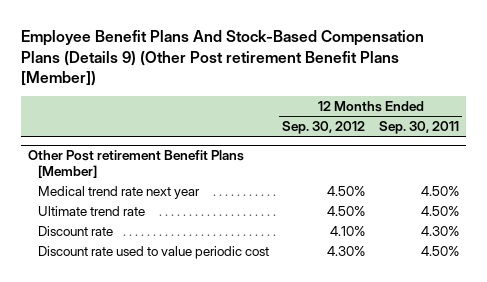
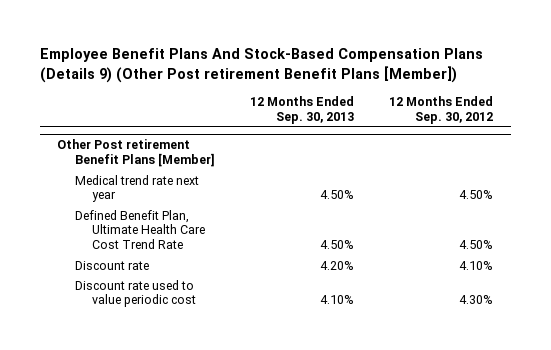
- | 12 Months Ended Sep. 30, 2012 | 12 Months Ended Sep. 30, 2011
+ | 12 Months Ended Sep. 30, 2013 | 12 Months Ended Sep. 30, 2012
@ Other Post retirement Benefit Plans [Member]
- Ultimate trend rate | 4.50% | 4.50%
+ Defined Benefit Plan, Ultimate Health Care Cost Trend Rate | 4.50% | 4.50%

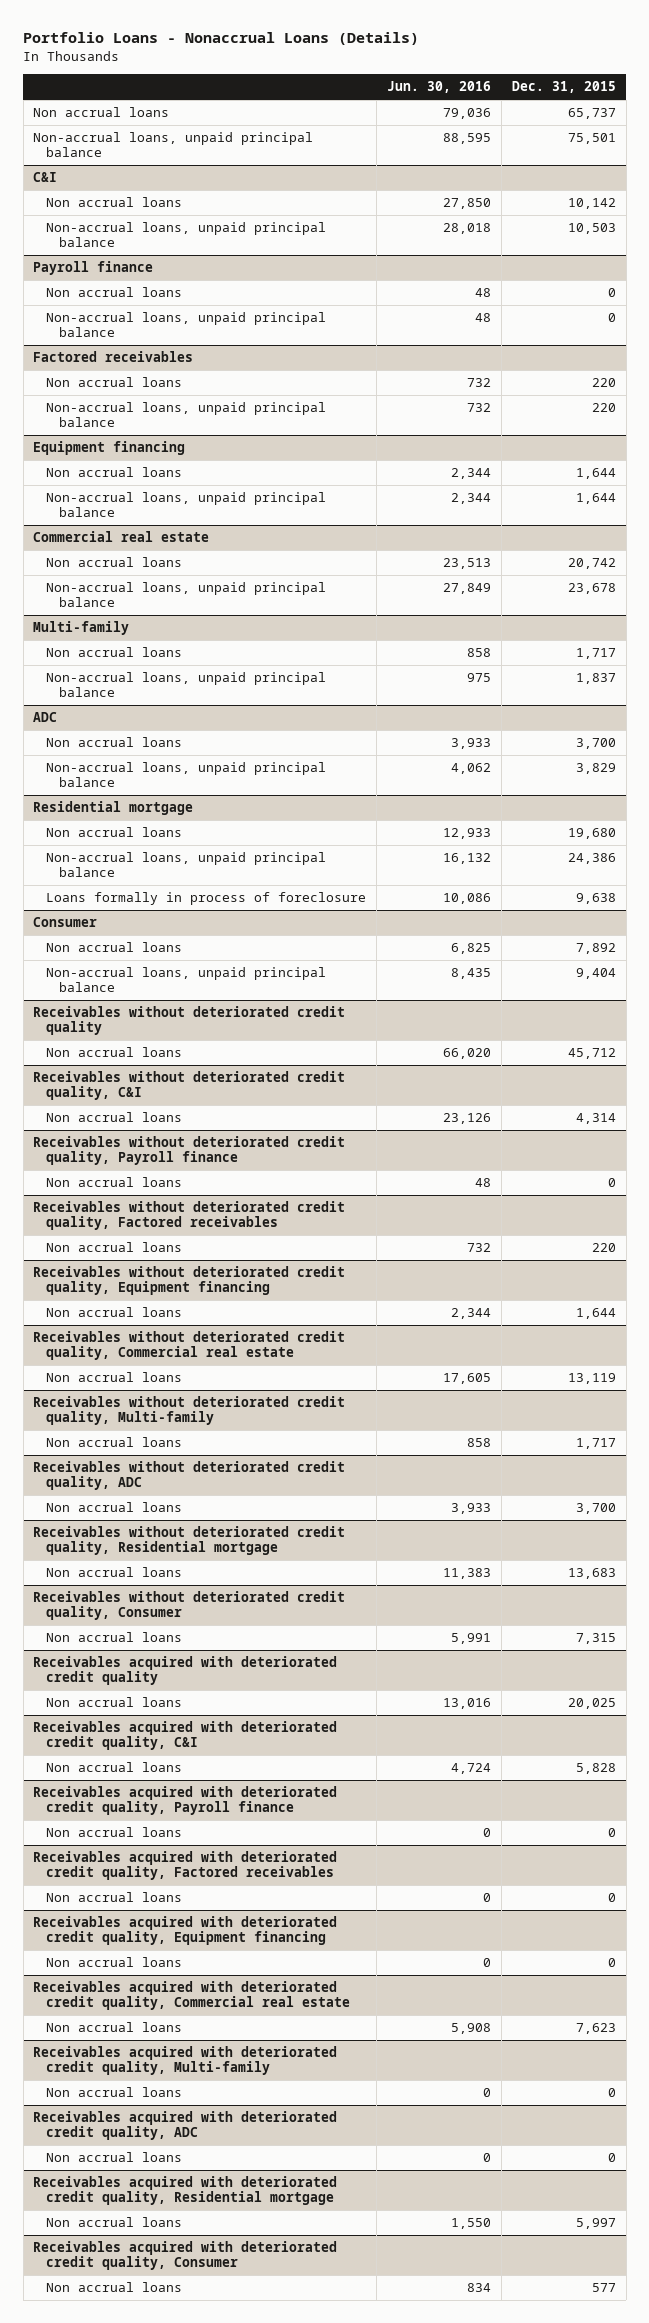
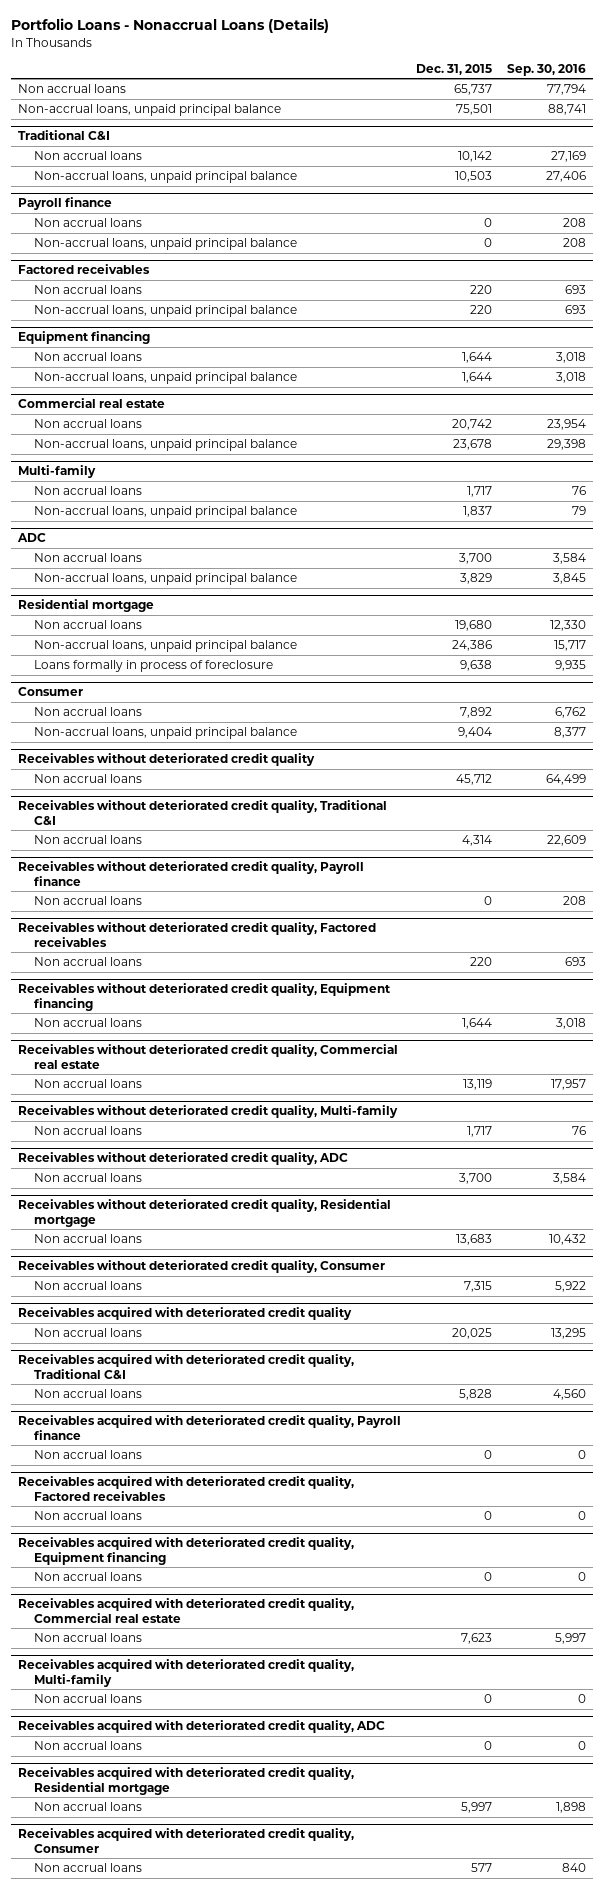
- | Jun. 30, 2016 | Dec. 31, 2015
+ | Dec. 31, 2015 | Sep. 30, 2016
- C&I
+ Traditional C&I
- Receivables without deteriorated credit quality, C&I
+ Receivables without deteriorated credit quality, Traditional C&I
- Receivables acquired with deteriorated credit quality, C&I
+ Receivables acquired with deteriorated credit quality, Traditional C&I

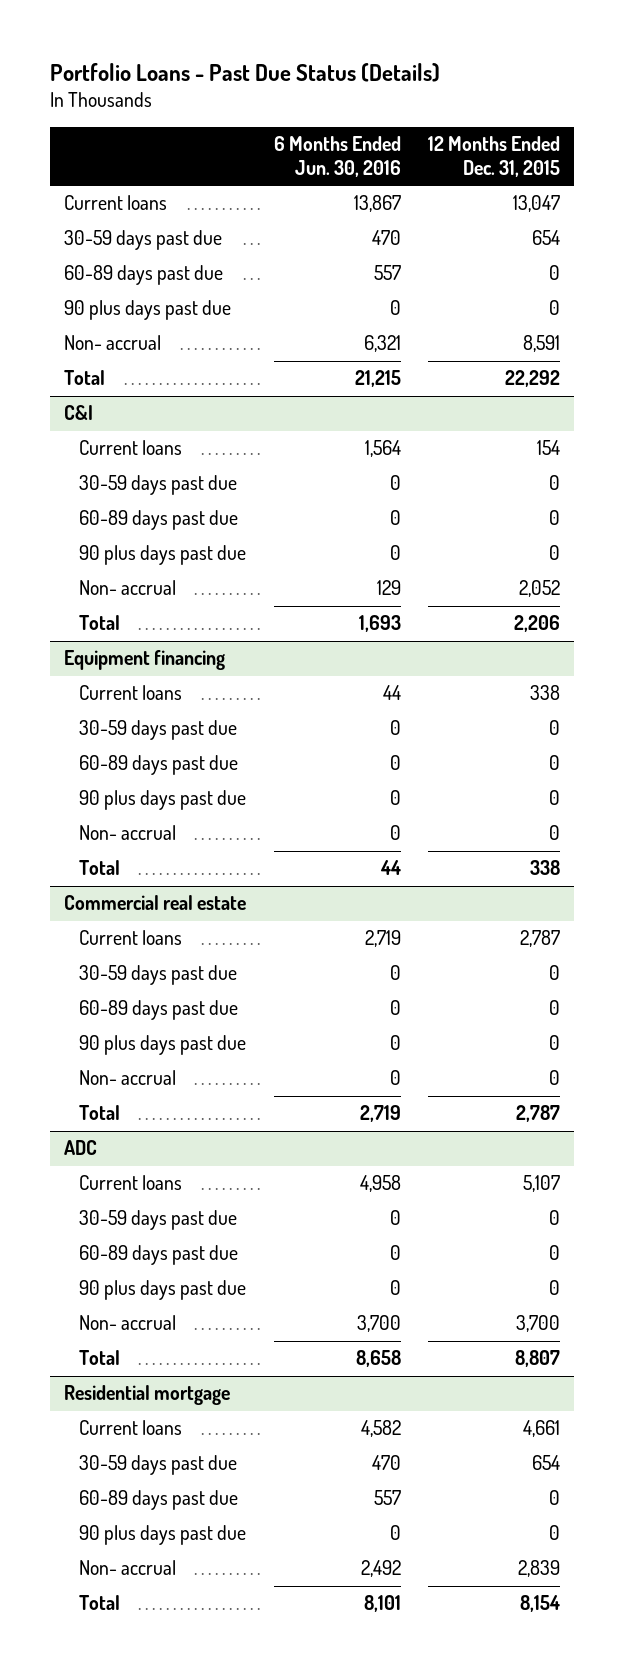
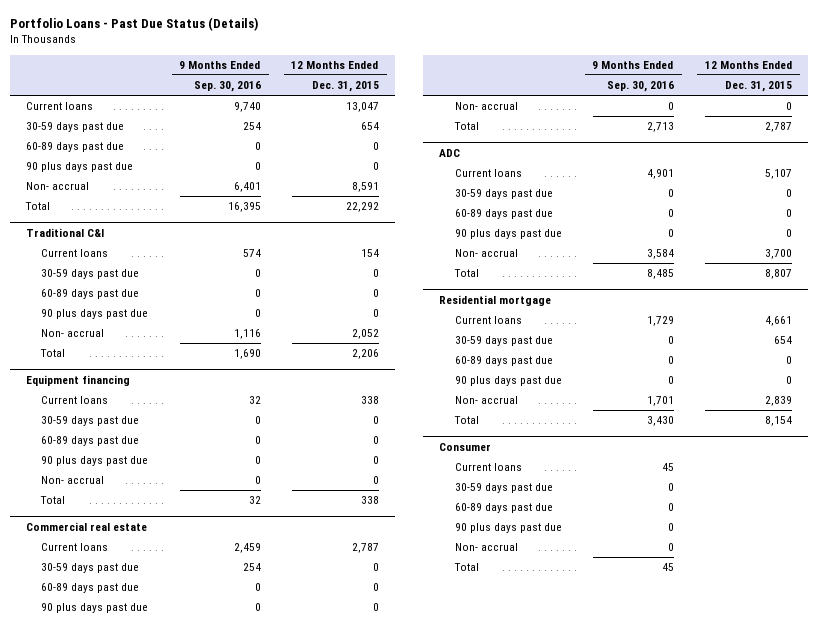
- | 6 Months Ended Jun. 30, 2016 | 12 Months Ended Dec. 31, 2015
+ | 9 Months Ended Sep. 30, 2016 | 12 Months Ended Dec. 31, 2015
- C&I
+ Traditional C&I
+ Consumer
+ Current loans | 45 |
+ 30-59 days past due | 0 |
+ 60-89 days past due | 0 |
+ 90 plus days past due | 0 |
+ Non- accrual | 0 |
+ Total | 45 |

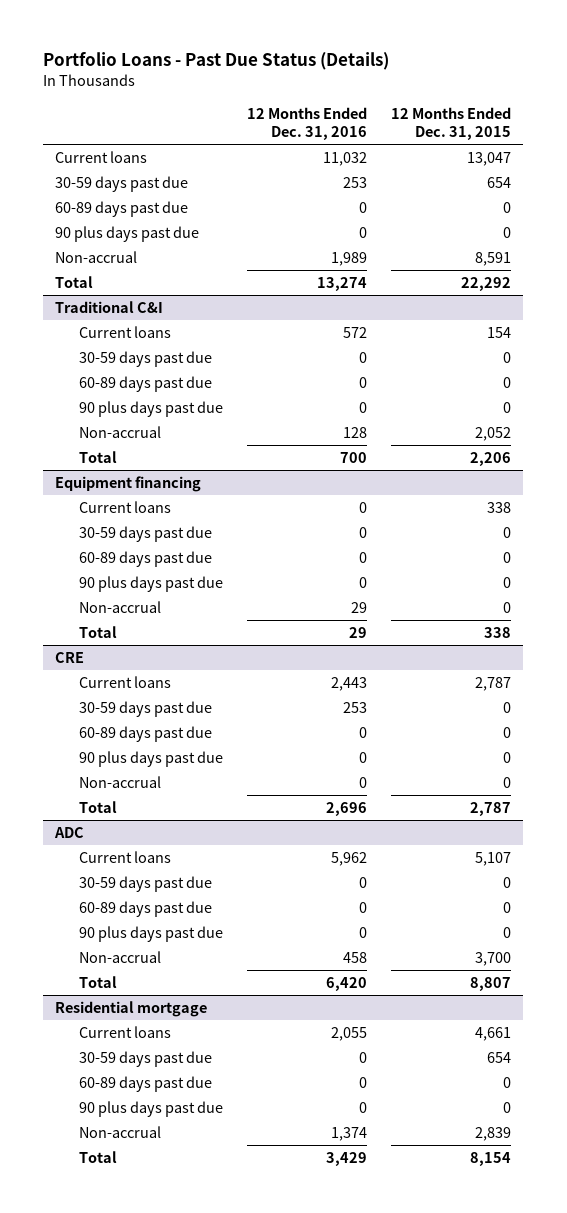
- | 9 Months Ended Sep. 30, 2016 | 12 Months Ended Dec. 31, 2015
+ | 12 Months Ended Dec. 31, 2016 | 12 Months Ended Dec. 31, 2015
- Non- accrual | 6,401 | 8,591
+ Non-accrual | 1,989 | 8,591
@ Traditional C&I
- Non- accrual | 1,116 | 2,052
+ Non-accrual | 128 | 2,052
@ Equipment financing
- Non- accrual | 0 | 0
+ Non-accrual | 29 | 0
- Commercial real estate
+ CRE
- Non- accrual | 0 | 0
+ Non-accrual | 0 | 0
@ ADC
- Non- accrual | 3,584 | 3,700
+ Non-accrual | 458 | 3,700
@ Residential mortgage
- Non- accrual | 1,701 | 2,839
+ Non-accrual | 1,374 | 2,839
- Consumer
- Current loans | 45 |
- 30-59 days past due | 0 |
- 60-89 days past due | 0 |
- 90 plus days past due | 0 |
- Non- accrual | 0 |
- Total | 45 |

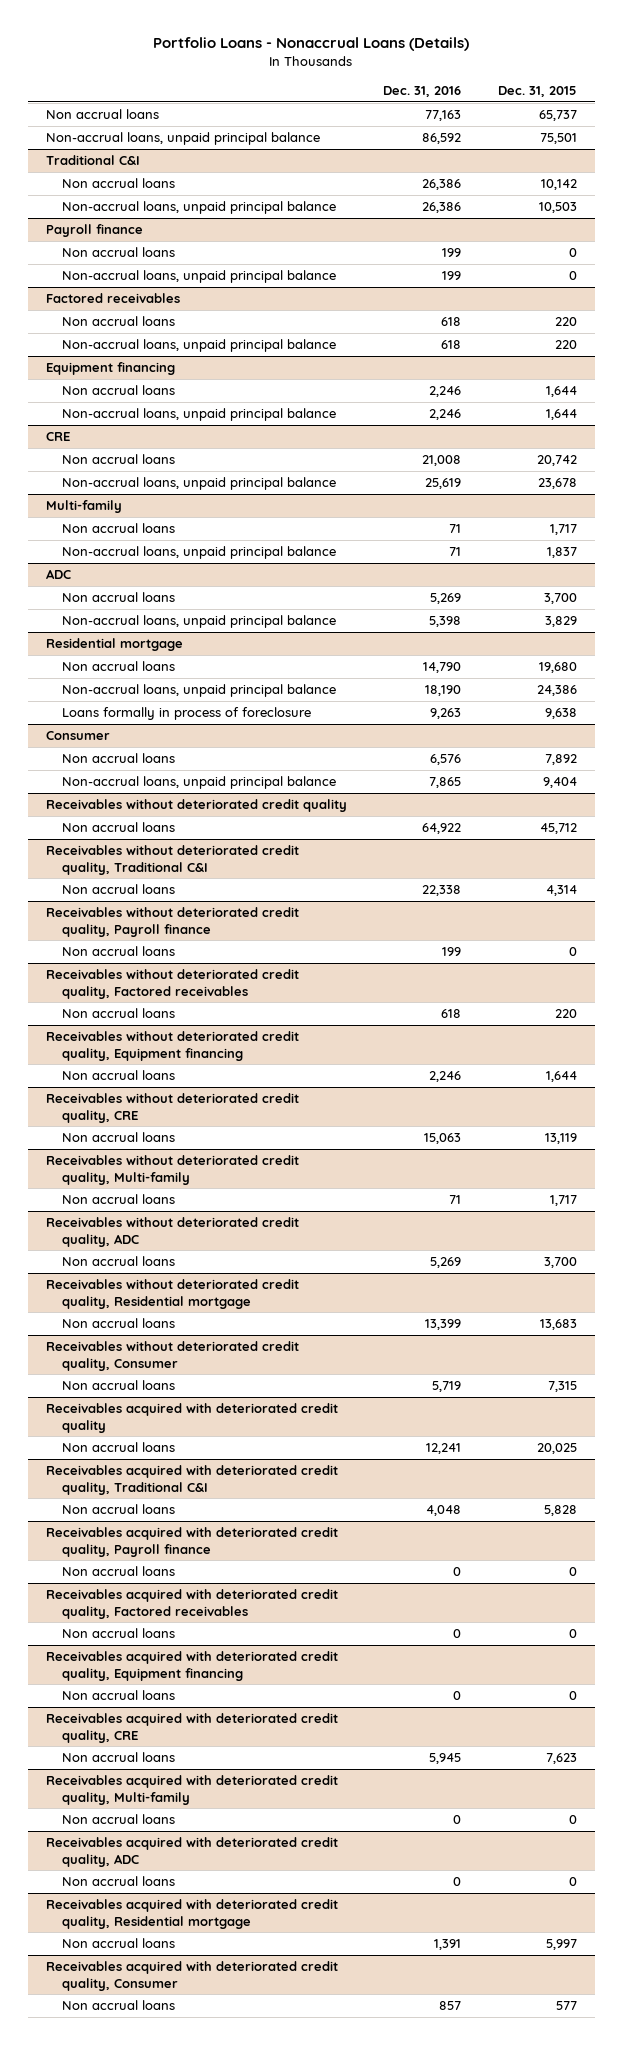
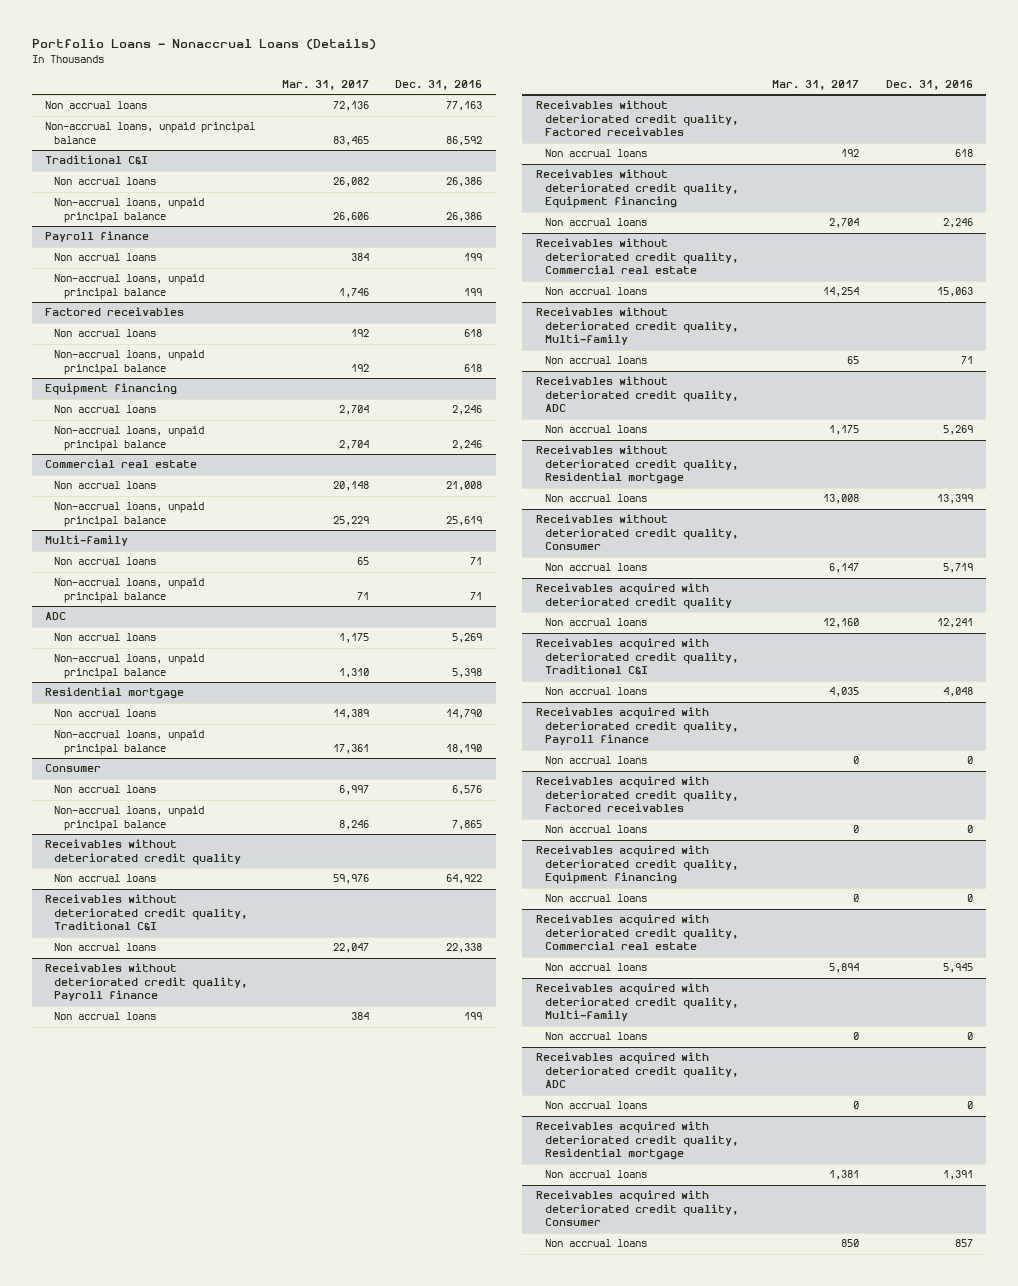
- | Dec. 31, 2016 | Dec. 31, 2015
+ | Mar. 31, 2017 | Dec. 31, 2016
- CRE
+ Commercial real estate
@ Residential mortgage
- Loans formally in process of foreclosure | 9,263 | 9,638
- Receivables without deteriorated credit quality, CRE
+ Receivables without deteriorated credit quality, Commercial real estate
- Receivables acquired with deteriorated credit quality, CRE
+ Receivables acquired with deteriorated credit quality, Commercial real estate

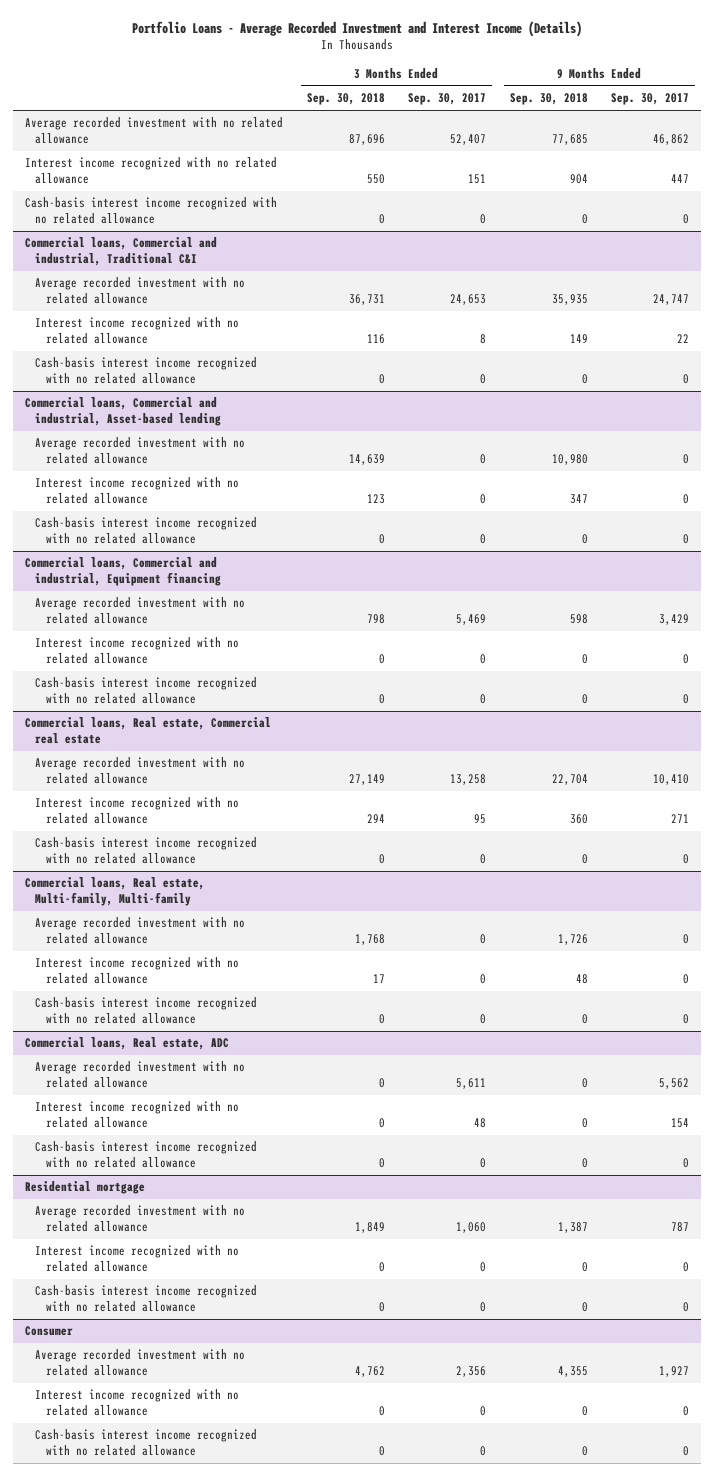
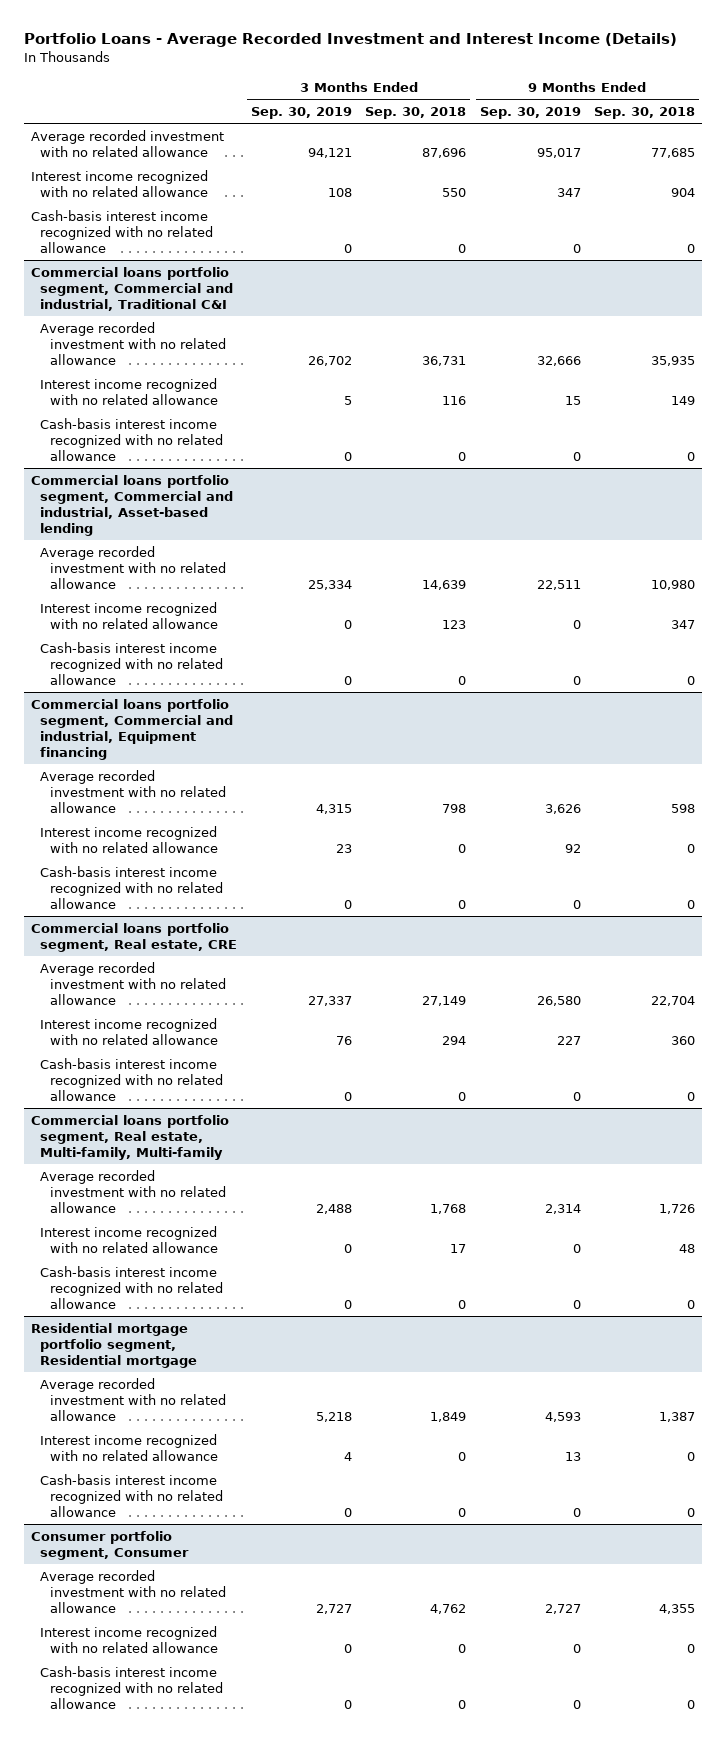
- | 3 Months Ended Sep. 30, 2018 | 3 Months Ended Sep. 30, 2017 | 9 Months Ended Sep. 30, 2018 | 9 Months Ended Sep. 30, 2017
+ | 3 Months Ended Sep. 30, 2019 | 3 Months Ended Sep. 30, 2018 | 9 Months Ended Sep. 30, 2019 | 9 Months Ended Sep. 30, 2018
- Commercial loans, Commercial and industrial, Traditional C&I
+ Commercial loans portfolio segment, Commercial and industrial, Traditional C&I
- Commercial loans, Commercial and industrial, Asset-based lending
+ Commercial loans portfolio segment, Commercial and industrial, Asset-based lending
- Commercial loans, Commercial and industrial, Equipment financing
+ Commercial loans portfolio segment, Commercial and industrial, Equipment financing
- Commercial loans, Real estate, Commercial real estate
+ Commercial loans portfolio segment, Real estate, CRE
- Commercial loans, Real estate, Multi-family, Multi-family
+ Commercial loans portfolio segment, Real estate, Multi-family, Multi-family
- Commercial loans, Real estate, ADC
- Average recorded investment with no related allowance | 0 | 5,611 | 0 | 5,562
- Interest income recognized with no related allowance | 0 | 48 | 0 | 154
- Cash-basis interest income recognized with no related allowance | 0 | 0 | 0 | 0
- Residential mortgage
+ Residential mortgage portfolio segment, Residential mortgage
- Consumer
+ Consumer portfolio segment, Consumer

